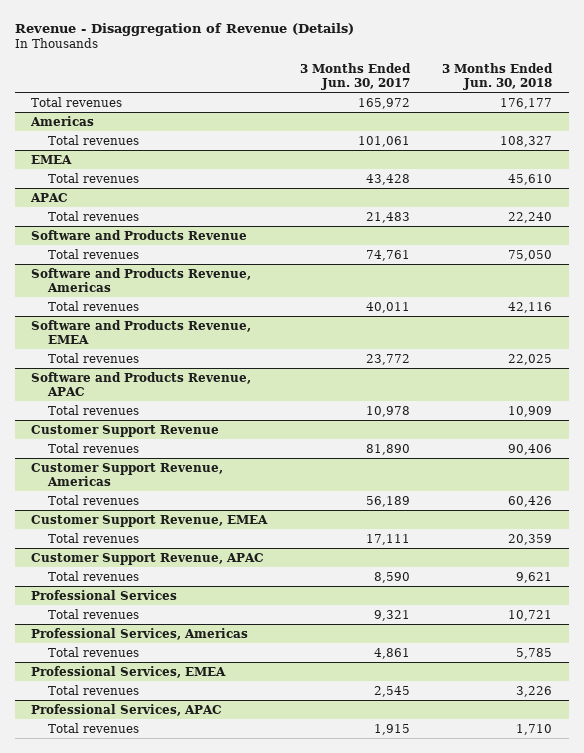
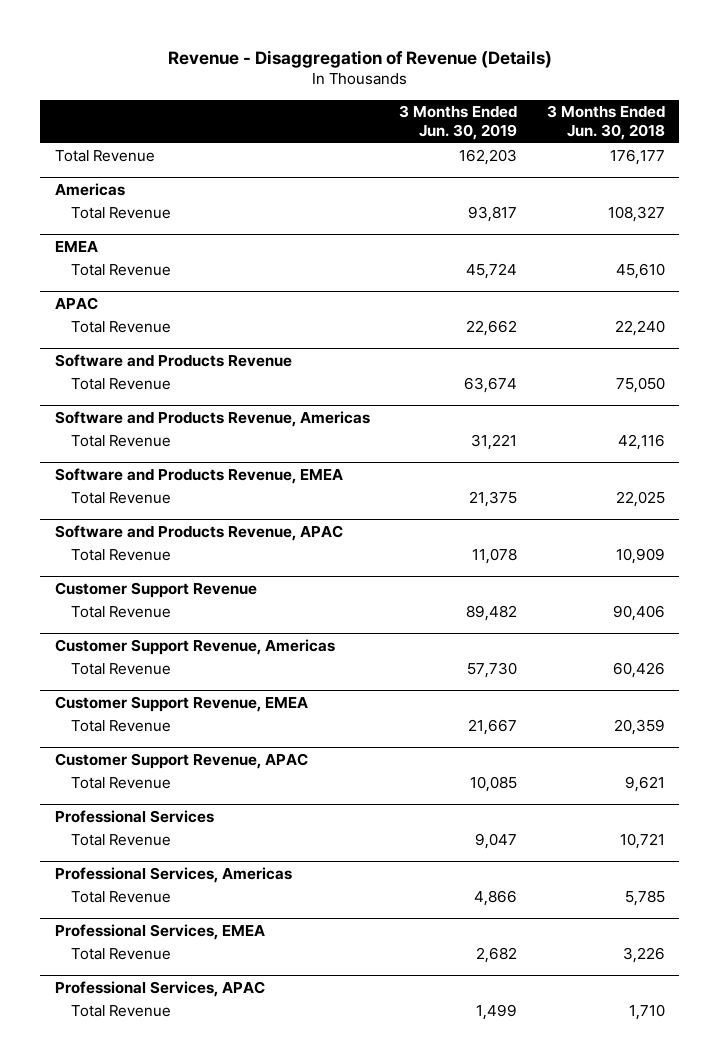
- | 3 Months Ended Jun. 30, 2017 | 3 Months Ended Jun. 30, 2018
+ | 3 Months Ended Jun. 30, 2019 | 3 Months Ended Jun. 30, 2018
- Total revenues | 165,972 | 176,177
+ Total Revenue | 162,203 | 176,177
@ Americas
- Total revenues | 101,061 | 108,327
+ Total Revenue | 93,817 | 108,327
@ EMEA
- Total revenues | 43,428 | 45,610
+ Total Revenue | 45,724 | 45,610
@ APAC
- Total revenues | 21,483 | 22,240
+ Total Revenue | 22,662 | 22,240
@ Software and Products Revenue
- Total revenues | 74,761 | 75,050
+ Total Revenue | 63,674 | 75,050
@ Software and Products Revenue, Americas
- Total revenues | 40,011 | 42,116
+ Total Revenue | 31,221 | 42,116
@ Software and Products Revenue, EMEA
- Total revenues | 23,772 | 22,025
+ Total Revenue | 21,375 | 22,025
@ Software and Products Revenue, APAC
- Total revenues | 10,978 | 10,909
+ Total Revenue | 11,078 | 10,909
@ Customer Support Revenue
- Total revenues | 81,890 | 90,406
+ Total Revenue | 89,482 | 90,406
@ Customer Support Revenue, Americas
- Total revenues | 56,189 | 60,426
+ Total Revenue | 57,730 | 60,426
@ Customer Support Revenue, EMEA
- Total revenues | 17,111 | 20,359
+ Total Revenue | 21,667 | 20,359
@ Customer Support Revenue, APAC
- Total revenues | 8,590 | 9,621
+ Total Revenue | 10,085 | 9,621
@ Professional Services
- Total revenues | 9,321 | 10,721
+ Total Revenue | 9,047 | 10,721
@ Professional Services, Americas
- Total revenues | 4,861 | 5,785
+ Total Revenue | 4,866 | 5,785
@ Professional Services, EMEA
- Total revenues | 2,545 | 3,226
+ Total Revenue | 2,682 | 3,226
@ Professional Services, APAC
- Total revenues | 1,915 | 1,710
+ Total Revenue | 1,499 | 1,710

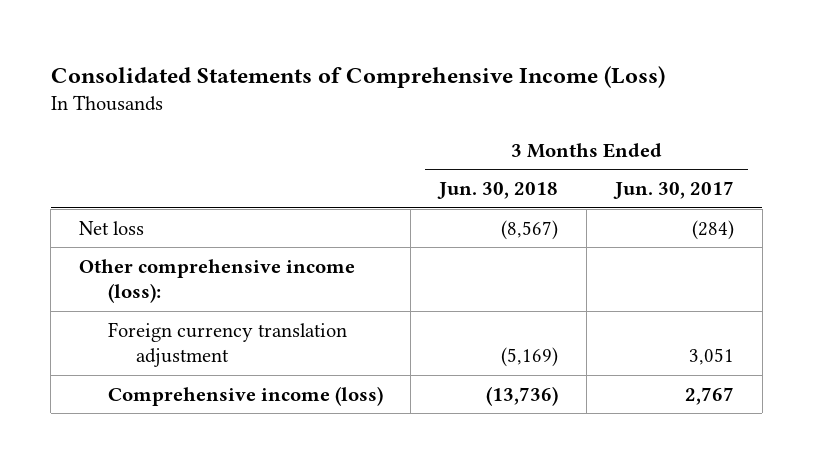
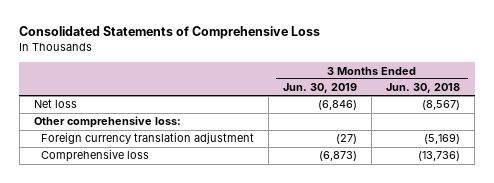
- Consolidated Statements of Comprehensive Income (Loss)
+ Consolidated Statements of Comprehensive Loss
- | 3 Months Ended Jun. 30, 2018 | 3 Months Ended Jun. 30, 2017
+ | 3 Months Ended Jun. 30, 2019 | 3 Months Ended Jun. 30, 2018
- Other comprehensive income (loss):
+ Other comprehensive loss:
- Comprehensive income (loss) | (13,736) | 2,767
+ Comprehensive loss | (6,873) | (13,736)

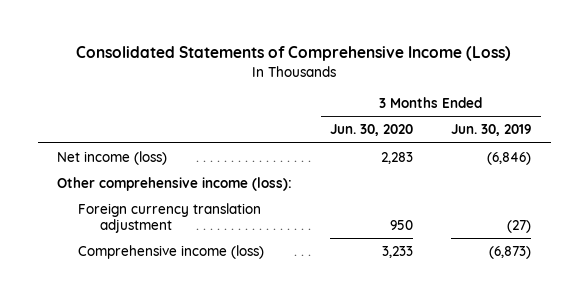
- Consolidated Statements of Comprehensive Loss
+ Consolidated Statements of Comprehensive Income (Loss)
- | 3 Months Ended Jun. 30, 2019 | 3 Months Ended Jun. 30, 2018
+ | 3 Months Ended Jun. 30, 2020 | 3 Months Ended Jun. 30, 2019
- Net loss | (6,846) | (8,567)
- Other comprehensive loss:
+ Net income (loss) | 2,283 | (6,846)
+ Other comprehensive income (loss):
- Comprehensive loss | (6,873) | (13,736)
+ Comprehensive income (loss) | 3,233 | (6,873)

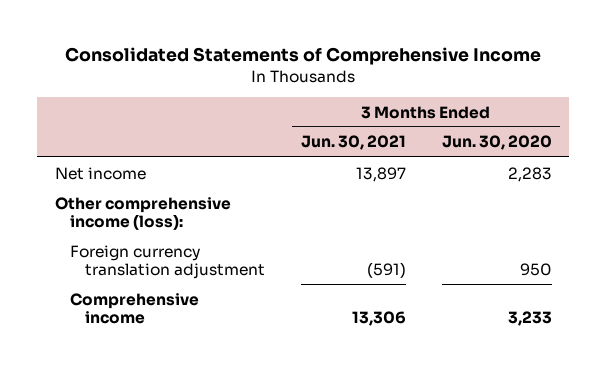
- Consolidated Statements of Comprehensive Income (Loss)
+ Consolidated Statements of Comprehensive Income
- | 3 Months Ended Jun. 30, 2020 | 3 Months Ended Jun. 30, 2019
+ | 3 Months Ended Jun. 30, 2021 | 3 Months Ended Jun. 30, 2020
- Net income (loss) | 2,283 | (6,846)
+ Net income | 13,897 | 2,283
- Comprehensive income (loss) | 3,233 | (6,873)
+ Comprehensive income | 13,306 | 3,233

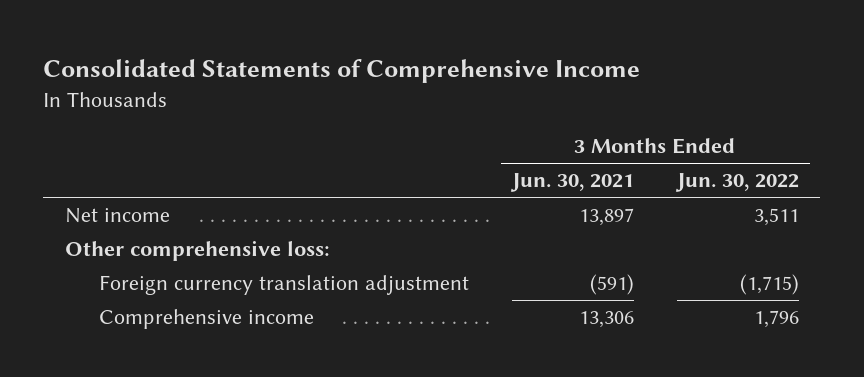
- | 3 Months Ended Jun. 30, 2021 | 3 Months Ended Jun. 30, 2020
+ | 3 Months Ended Jun. 30, 2021 | 3 Months Ended Jun. 30, 2022
- Other comprehensive income (loss):
+ Other comprehensive loss:

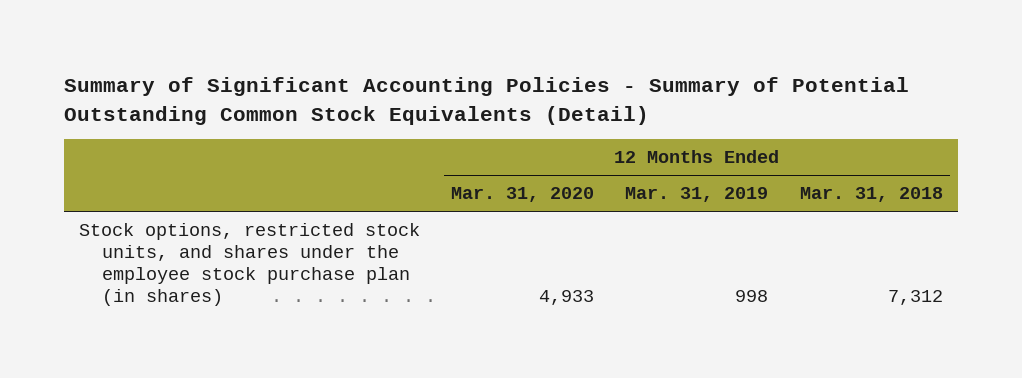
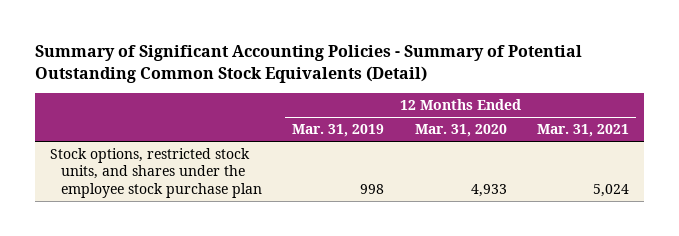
- | 12 Months Ended Mar. 31, 2020 | 12 Months Ended Mar. 31, 2019 | 12 Months Ended Mar. 31, 2018
+ | 12 Months Ended Mar. 31, 2019 | 12 Months Ended Mar. 31, 2020 | 12 Months Ended Mar. 31, 2021
- Stock options, restricted stock units, and shares under the employee stock purchase plan (in shares) | 4,933 | 998 | 7,312
+ Stock options, restricted stock units, and shares under the employee stock purchase plan | 998 | 4,933 | 5,024

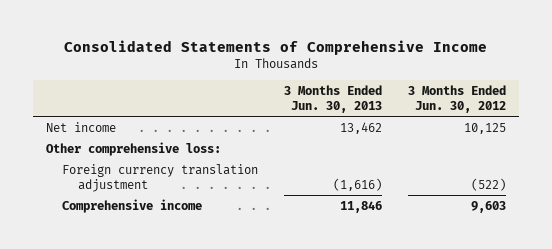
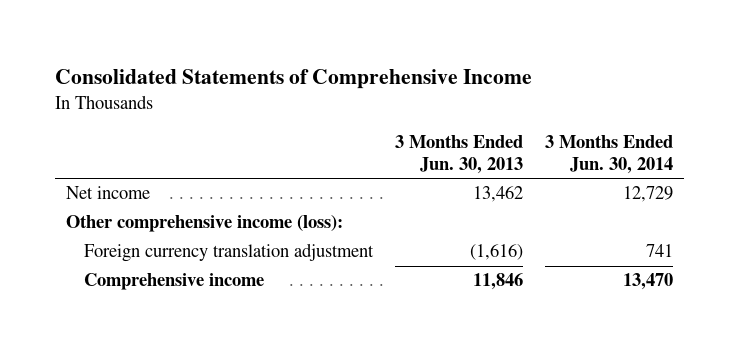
- | 3 Months Ended Jun. 30, 2013 | 3 Months Ended Jun. 30, 2012
+ | 3 Months Ended Jun. 30, 2013 | 3 Months Ended Jun. 30, 2014
- Other comprehensive loss:
+ Other comprehensive income (loss):

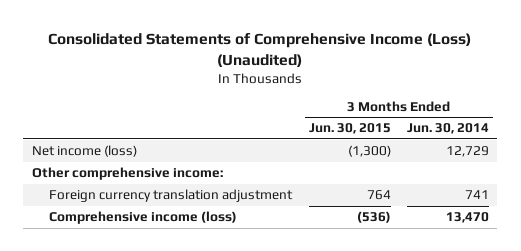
- Consolidated Statements of Comprehensive Income
+ Consolidated Statements of Comprehensive Income (Loss) (Unaudited)
- | 3 Months Ended Jun. 30, 2013 | 3 Months Ended Jun. 30, 2014
+ | 3 Months Ended Jun. 30, 2015 | 3 Months Ended Jun. 30, 2014
- Net income | 13,462 | 12,729
- Other comprehensive income (loss):
+ Net income (loss) | (1,300) | 12,729
+ Other comprehensive income:
- Comprehensive income | 11,846 | 13,470
+ Comprehensive income (loss) | (536) | 13,470

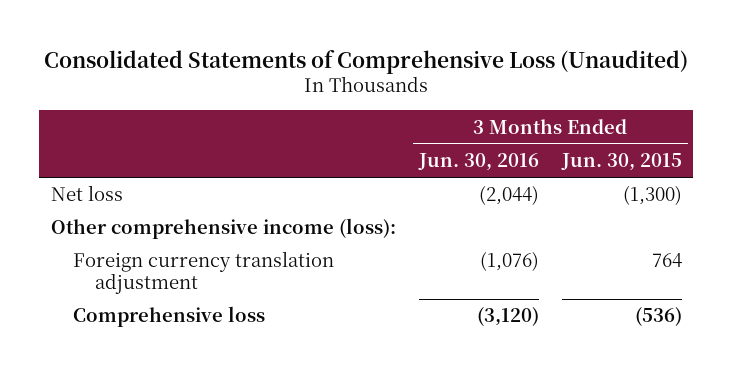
- Consolidated Statements of Comprehensive Income (Loss) (Unaudited)
+ Consolidated Statements of Comprehensive Loss (Unaudited)
- | 3 Months Ended Jun. 30, 2015 | 3 Months Ended Jun. 30, 2014
+ | 3 Months Ended Jun. 30, 2016 | 3 Months Ended Jun. 30, 2015
- Net income (loss) | (1,300) | 12,729
- Other comprehensive income:
+ Net loss | (2,044) | (1,300)
+ Other comprehensive income (loss):
- Comprehensive income (loss) | (536) | 13,470
+ Comprehensive loss | (3,120) | (536)

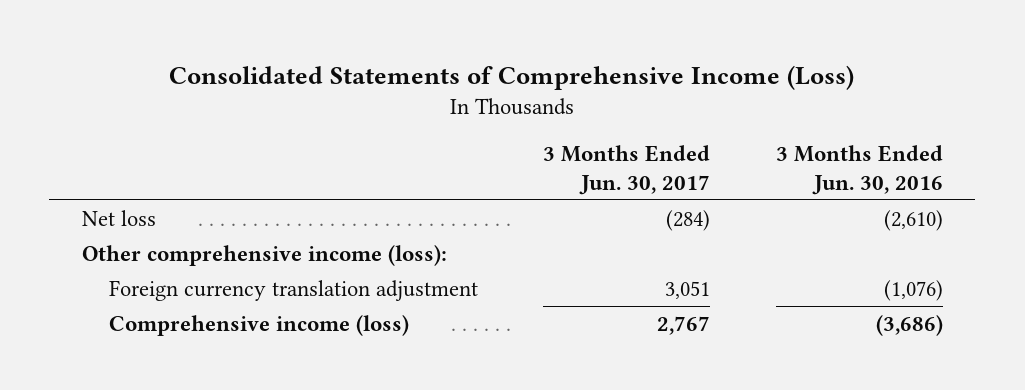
- Consolidated Statements of Comprehensive Loss (Unaudited)
+ Consolidated Statements of Comprehensive Income (Loss)
- | 3 Months Ended Jun. 30, 2016 | 3 Months Ended Jun. 30, 2015
+ | 3 Months Ended Jun. 30, 2017 | 3 Months Ended Jun. 30, 2016
- Net loss | (2,044) | (1,300)
+ Net loss | (284) | (2,610)
- Comprehensive loss | (3,120) | (536)
+ Comprehensive income (loss) | 2,767 | (3,686)

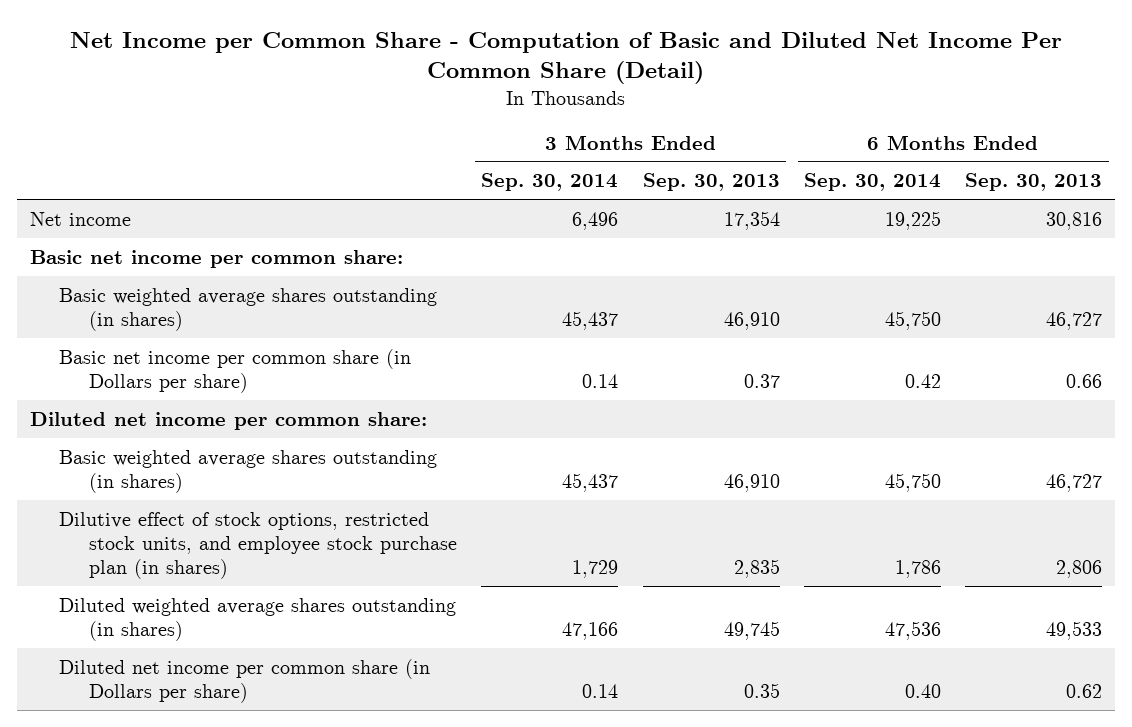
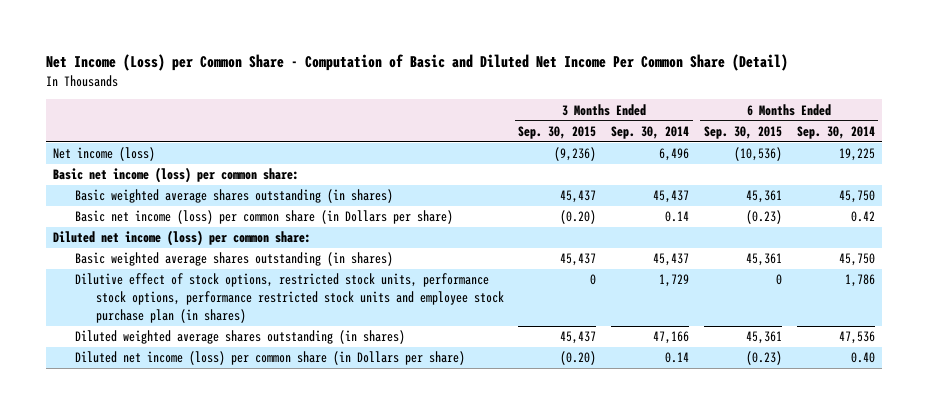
- Net Income per Common Share - Computation of Basic and Diluted Net Income Per Common Share (Detail)
+ Net Income (Loss) per Common Share - Computation of Basic and Diluted Net Income Per Common Share (Detail)
- | 3 Months Ended Sep. 30, 2014 | 3 Months Ended Sep. 30, 2013 | 6 Months Ended Sep. 30, 2014 | 6 Months Ended Sep. 30, 2013
+ | 3 Months Ended Sep. 30, 2015 | 3 Months Ended Sep. 30, 2014 | 6 Months Ended Sep. 30, 2015 | 6 Months Ended Sep. 30, 2014
- Net income | 6,496 | 17,354 | 19,225 | 30,816
- Basic net income per common share:
+ Net income (loss) | (9,236) | 6,496 | (10,536) | 19,225
+ Basic net income (loss) per common share:
- Basic net income per common share (in Dollars per share) | 0.14 | 0.37 | 0.42 | 0.66
- Diluted net income per common share:
+ Basic net income (loss) per common share (in Dollars per share) | (0.20) | 0.14 | (0.23) | 0.42
+ Diluted net income (loss) per common share:
- Dilutive effect of stock options, restricted stock units, and employee stock purchase plan (in shares) | 1,729 | 2,835 | 1,786 | 2,806
+ Dilutive effect of stock options, restricted stock units, performance stock options, performance restricted stock units and employee stock purchase plan (in shares) | 0 | 1,729 | 0 | 1,786
- Diluted net income per common share (in Dollars per share) | 0.14 | 0.35 | 0.40 | 0.62
+ Diluted net income (loss) per common share (in Dollars per share) | (0.20) | 0.14 | (0.23) | 0.40

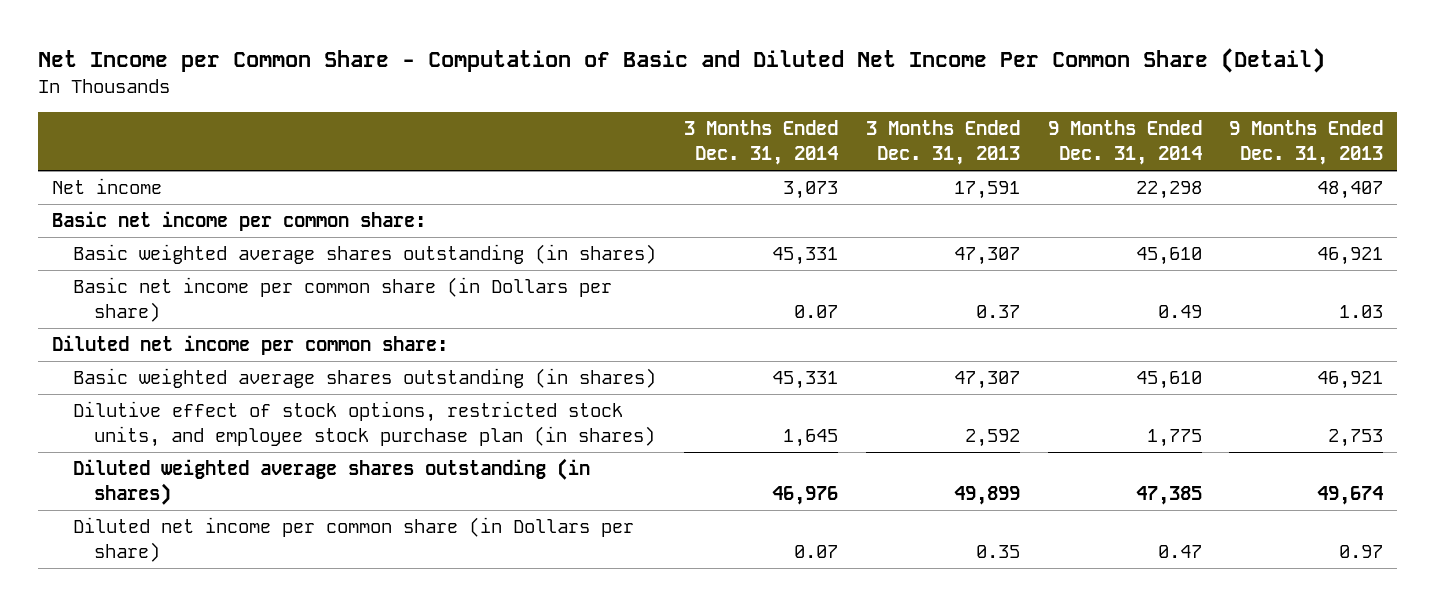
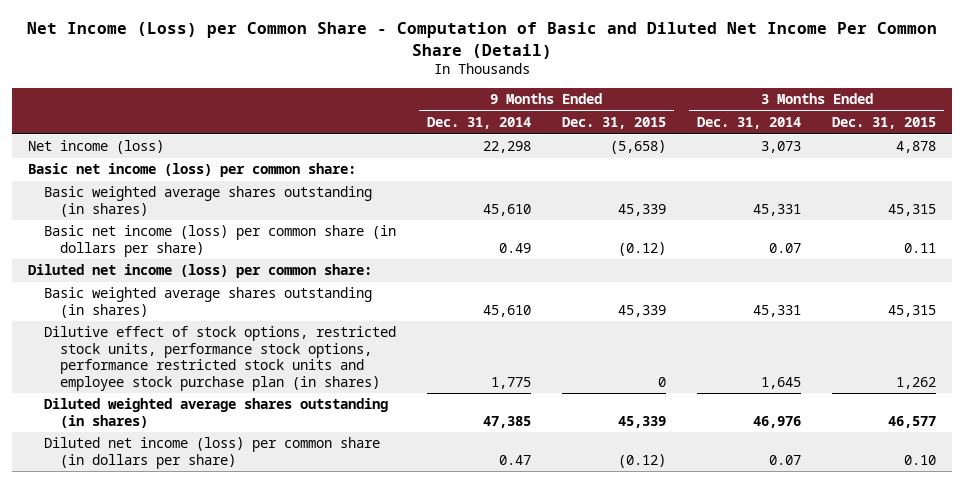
- Net Income per Common Share - Computation of Basic and Diluted Net Income Per Common Share (Detail)
+ Net Income (Loss) per Common Share - Computation of Basic and Diluted Net Income Per Common Share (Detail)
- | 3 Months Ended Dec. 31, 2014 | 3 Months Ended Dec. 31, 2013 | 9 Months Ended Dec. 31, 2014 | 9 Months Ended Dec. 31, 2013
+ | 9 Months Ended Dec. 31, 2014 | 9 Months Ended Dec. 31, 2015 | 3 Months Ended Dec. 31, 2014 | 3 Months Ended Dec. 31, 2015
- Net income | 3,073 | 17,591 | 22,298 | 48,407
- Basic net income per common share:
+ Net income (loss) | 22,298 | (5,658) | 3,073 | 4,878
+ Basic net income (loss) per common share:
- Basic net income per common share (in Dollars per share) | 0.07 | 0.37 | 0.49 | 1.03
- Diluted net income per common share:
+ Basic net income (loss) per common share (in dollars per share) | 0.49 | (0.12) | 0.07 | 0.11
+ Diluted net income (loss) per common share:
- Dilutive effect of stock options, restricted stock units, and employee stock purchase plan (in shares) | 1,645 | 2,592 | 1,775 | 2,753
+ Dilutive effect of stock options, restricted stock units, performance stock options, performance restricted stock units and employee stock purchase plan (in shares) | 1,775 | 0 | 1,645 | 1,262
- Diluted net income per common share (in Dollars per share) | 0.07 | 0.35 | 0.47 | 0.97
+ Diluted net income (loss) per common share (in dollars per share) | 0.47 | (0.12) | 0.07 | 0.10

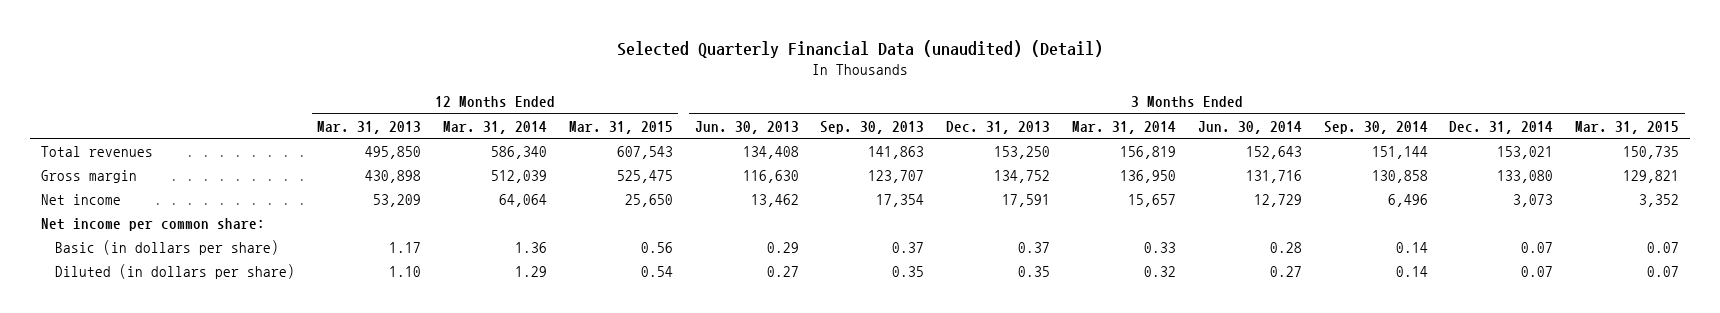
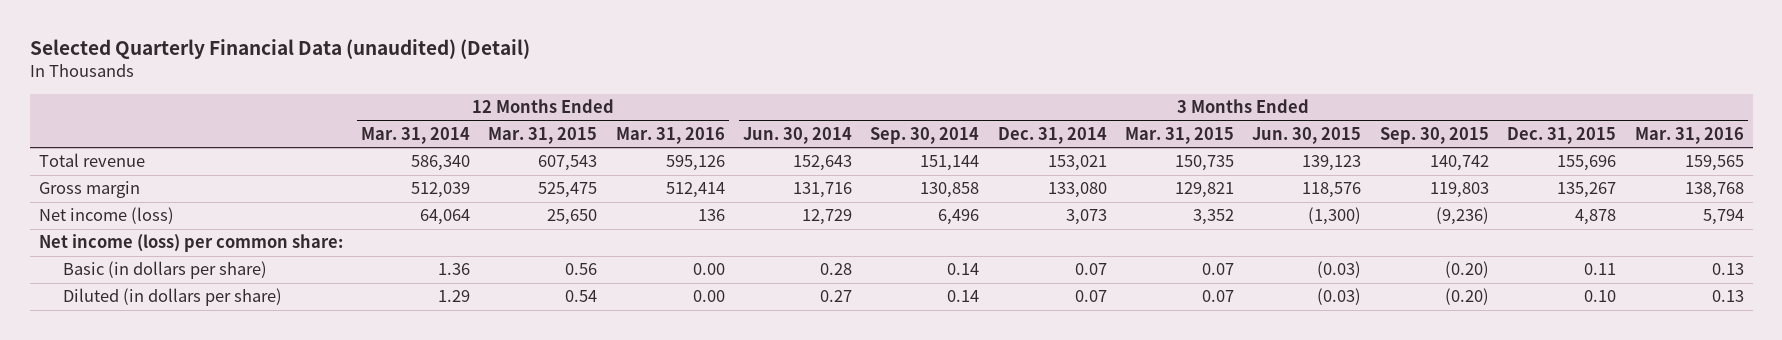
- | 12 Months Ended Mar. 31, 2013 | 12 Months Ended Mar. 31, 2014 | 12 Months Ended Mar. 31, 2015 | 3 Months Ended Jun. 30, 2013 | 3 Months Ended Sep. 30, 2013 | 3 Months Ended Dec. 31, 2013 | 3 Months Ended Mar. 31, 2014 | 3 Months Ended Jun. 30, 2014 | 3 Months Ended Sep. 30, 2014 | 3 Months Ended Dec. 31, 2014 | 3 Months Ended Mar. 31, 2015
+ | 12 Months Ended Mar. 31, 2014 | 12 Months Ended Mar. 31, 2015 | 12 Months Ended Mar. 31, 2016 | 3 Months Ended Jun. 30, 2014 | 3 Months Ended Sep. 30, 2014 | 3 Months Ended Dec. 31, 2014 | 3 Months Ended Mar. 31, 2015 | 3 Months Ended Jun. 30, 2015 | 3 Months Ended Sep. 30, 2015 | 3 Months Ended Dec. 31, 2015 | 3 Months Ended Mar. 31, 2016
- Total revenues | 495,850 | 586,340 | 607,543 | 134,408 | 141,863 | 153,250 | 156,819 | 152,643 | 151,144 | 153,021 | 150,735
+ Total revenue | 586,340 | 607,543 | 595,126 | 152,643 | 151,144 | 153,021 | 150,735 | 139,123 | 140,742 | 155,696 | 159,565
- Net income | 53,209 | 64,064 | 25,650 | 13,462 | 17,354 | 17,591 | 15,657 | 12,729 | 6,496 | 3,073 | 3,352
- Net income per common share:
+ Net income (loss) | 64,064 | 25,650 | 136 | 12,729 | 6,496 | 3,073 | 3,352 | (1,300) | (9,236) | 4,878 | 5,794
+ Net income (loss) per common share:

